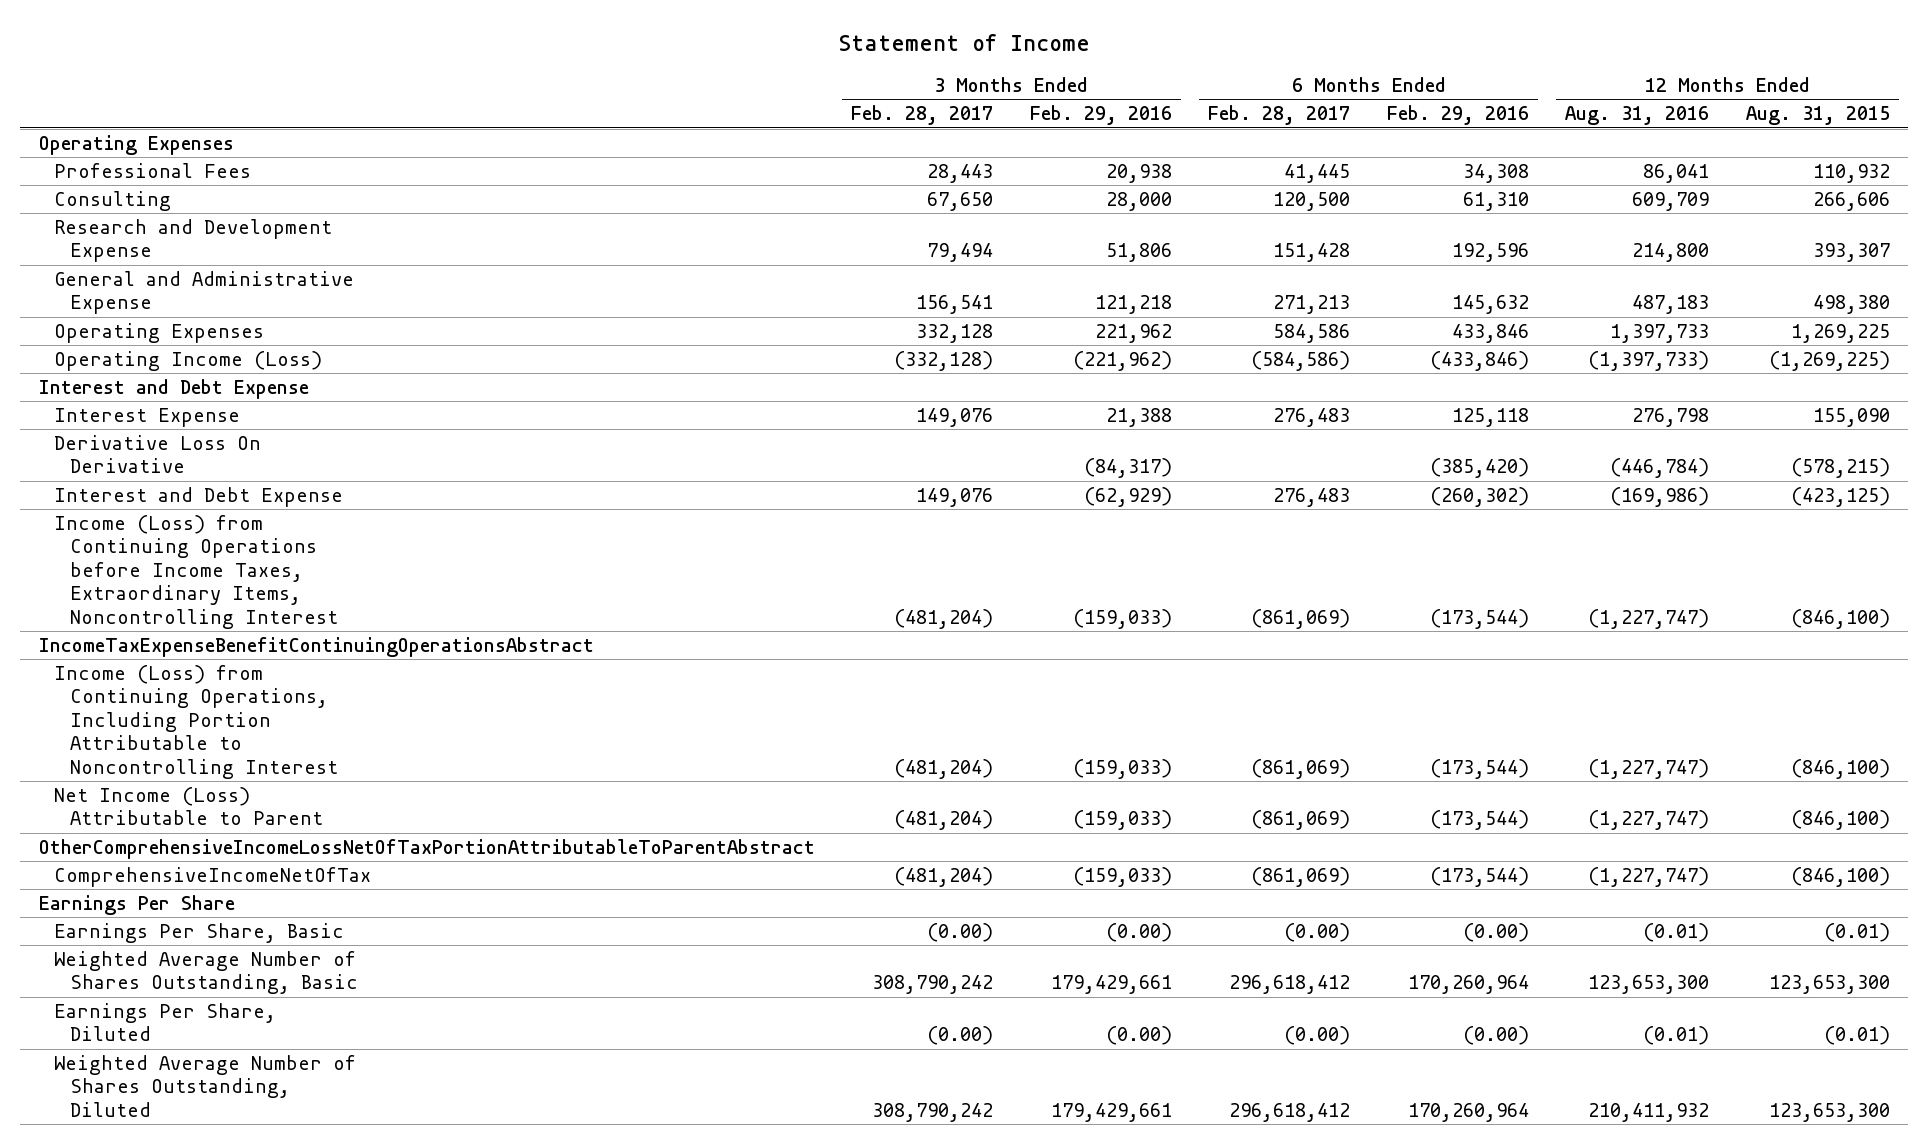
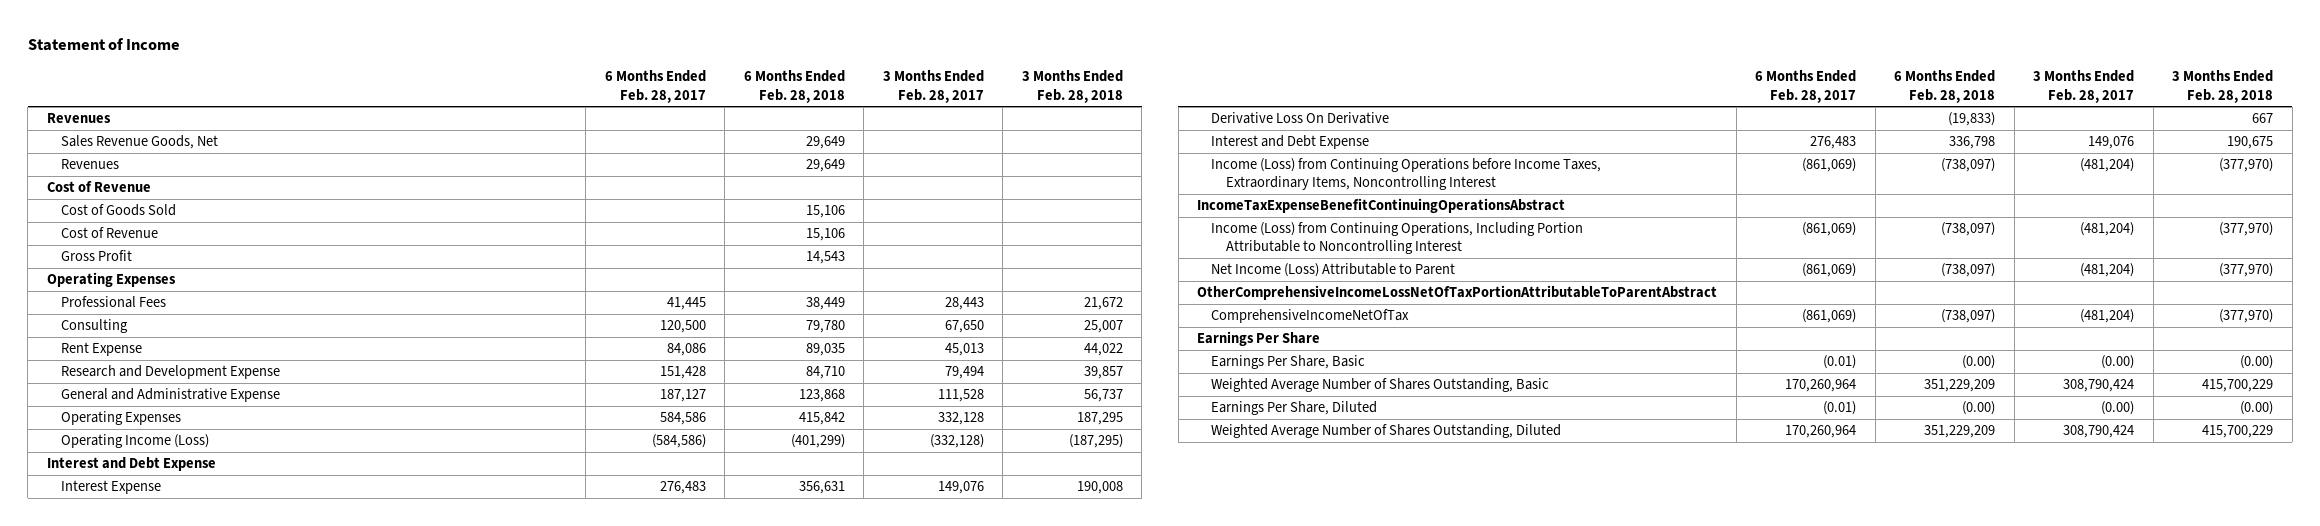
- | 3 Months Ended Feb. 28, 2017 | 3 Months Ended Feb. 29, 2016 | 6 Months Ended Feb. 28, 2017 | 6 Months Ended Feb. 29, 2016 | 12 Months Ended Aug. 31, 2016 | 12 Months Ended Aug. 31, 2015
+ | 6 Months Ended Feb. 28, 2017 | 6 Months Ended Feb. 28, 2018 | 3 Months Ended Feb. 28, 2017 | 3 Months Ended Feb. 28, 2018
+ Revenues
+ Sales Revenue Goods, Net | | 29,649 | |
+ Revenues | | 29,649 | |
+ Cost of Revenue
+ Cost of Goods Sold | | 15,106 | |
+ Cost of Revenue | | 15,106 | |
+ Gross Profit | | 14,543 | |
+ Rent Expense | 84,086 | 89,035 | 45,013 | 44,022
- General and Administrative Expense | 156,541 | 121,218 | 271,213 | 145,632 | 487,183 | 498,380
+ General and Administrative Expense | 187,127 | 123,868 | 111,528 | 56,737
- Earnings Per Share, Basic | (0.00) | (0.00) | (0.00) | (0.00) | (0.01) | (0.01)
- Weighted Average Number of Shares Outstanding, Basic | 308,790,242 | 179,429,661 | 296,618,412 | 170,260,964 | 123,653,300 | 123,653,300
- Earnings Per Share, Diluted | (0.00) | (0.00) | (0.00) | (0.00) | (0.01) | (0.01)
- Weighted Average Number of Shares Outstanding, Diluted | 308,790,242 | 179,429,661 | 296,618,412 | 170,260,964 | 210,411,932 | 123,653,300
+ Earnings Per Share, Basic | (0.01) | (0.00) | (0.00) | (0.00)
+ Weighted Average Number of Shares Outstanding, Basic | 170,260,964 | 351,229,209 | 308,790,424 | 415,700,229
+ Earnings Per Share, Diluted | (0.01) | (0.00) | (0.00) | (0.00)
+ Weighted Average Number of Shares Outstanding, Diluted | 170,260,964 | 351,229,209 | 308,790,424 | 415,700,229

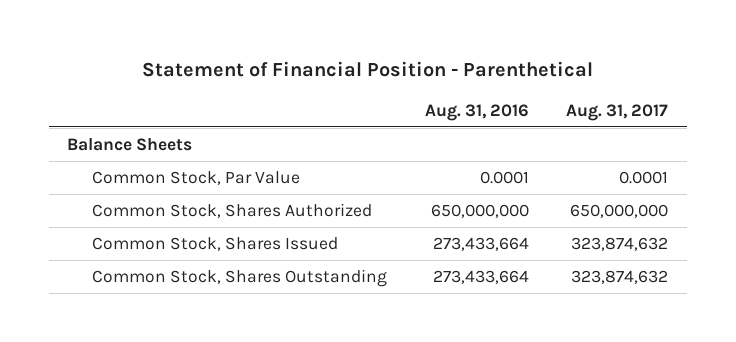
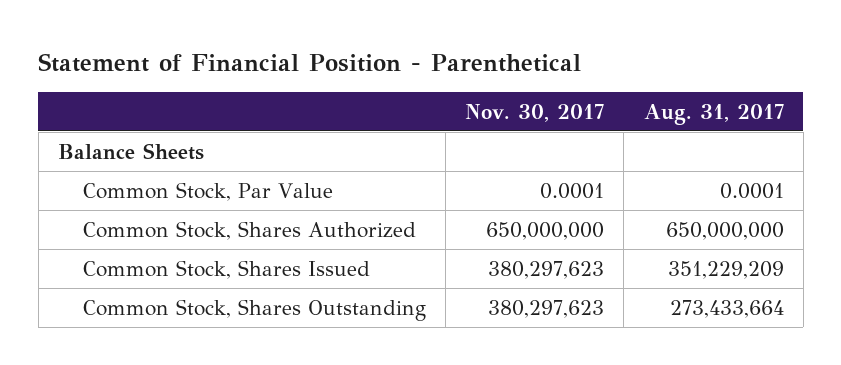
- | Aug. 31, 2016 | Aug. 31, 2017
+ | Nov. 30, 2017 | Aug. 31, 2017
- Common Stock, Shares Issued | 273,433,664 | 323,874,632
- Common Stock, Shares Outstanding | 273,433,664 | 323,874,632
+ Common Stock, Shares Issued | 380,297,623 | 351,229,209
+ Common Stock, Shares Outstanding | 380,297,623 | 273,433,664

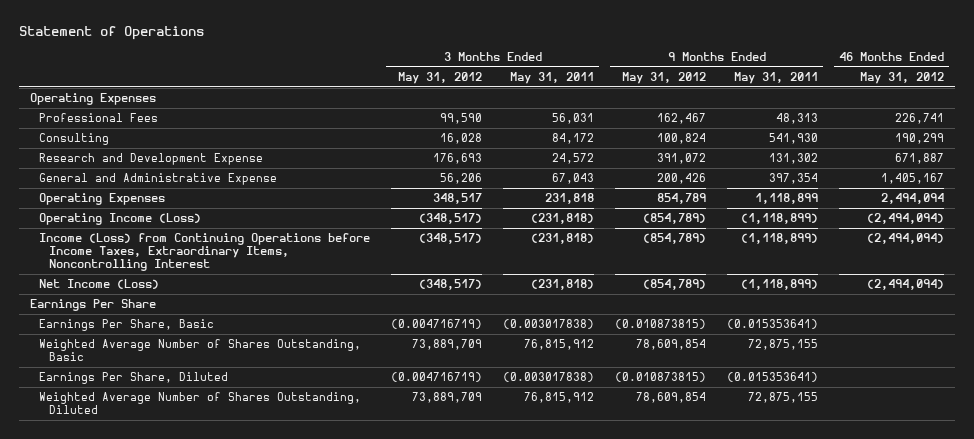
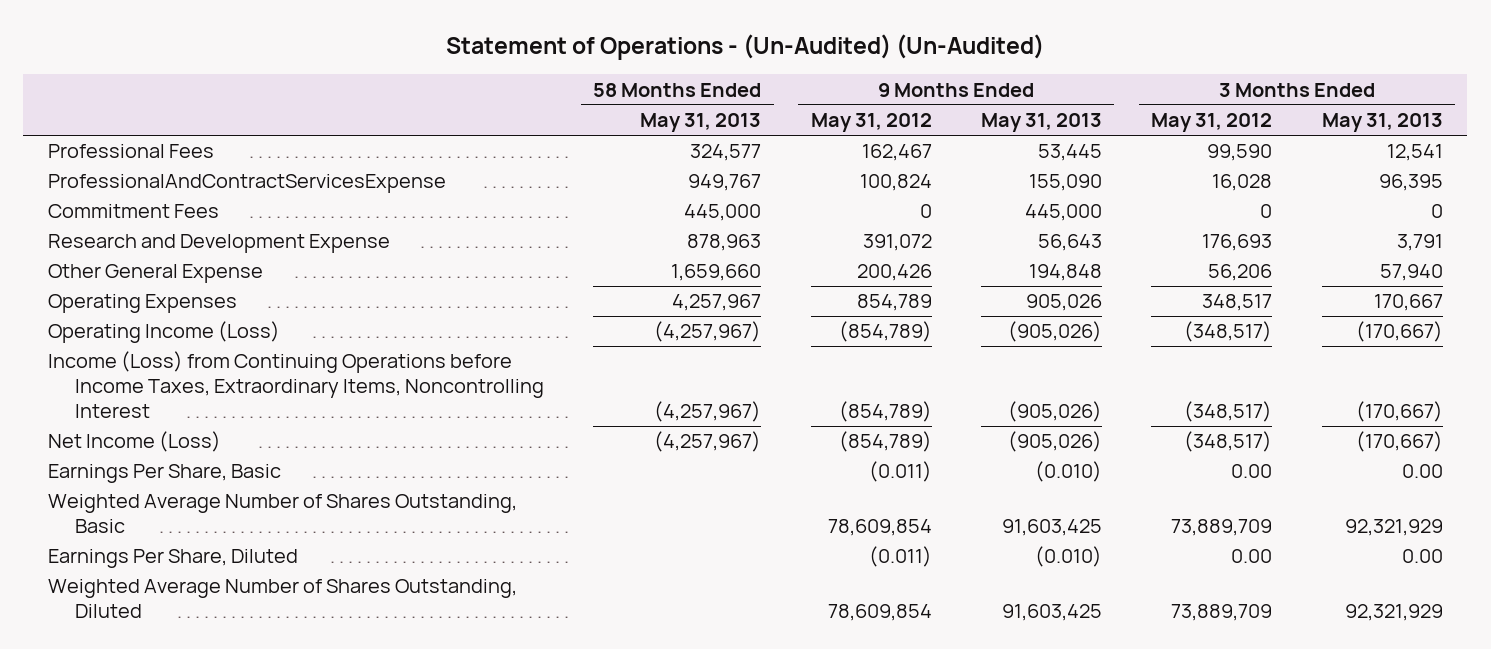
- Statement of Operations
+ Statement of Operations - (Un-Audited) (Un-Audited)
- | 3 Months Ended May 31, 2012 | 3 Months Ended May 31, 2011 | 9 Months Ended May 31, 2012 | 9 Months Ended May 31, 2011 | 46 Months Ended May 31, 2012
+ | 58 Months Ended May 31, 2013 | 9 Months Ended May 31, 2012 | 9 Months Ended May 31, 2013 | 3 Months Ended May 31, 2012 | 3 Months Ended May 31, 2013
- Operating Expenses
- Consulting | 16,028 | 84,172 | 100,824 | 541,930 | 190,299
+ ProfessionalAndContractServicesExpense | 949,767 | 100,824 | 155,090 | 16,028 | 96,395
+ Commitment Fees | 445,000 | 0 | 445,000 | 0 | 0
- General and Administrative Expense | 56,206 | 67,043 | 200,426 | 397,354 | 1,405,167
+ Other General Expense | 1,659,660 | 200,426 | 194,848 | 56,206 | 57,940
- Earnings Per Share
- Earnings Per Share, Basic | (0.004716719) | (0.003017838) | (0.010873815) | (0.015353641) |
+ Earnings Per Share, Basic | | (0.011) | (0.010) | 0.00 | 0.00
- Earnings Per Share, Diluted | (0.004716719) | (0.003017838) | (0.010873815) | (0.015353641) |
+ Earnings Per Share, Diluted | | (0.011) | (0.010) | 0.00 | 0.00

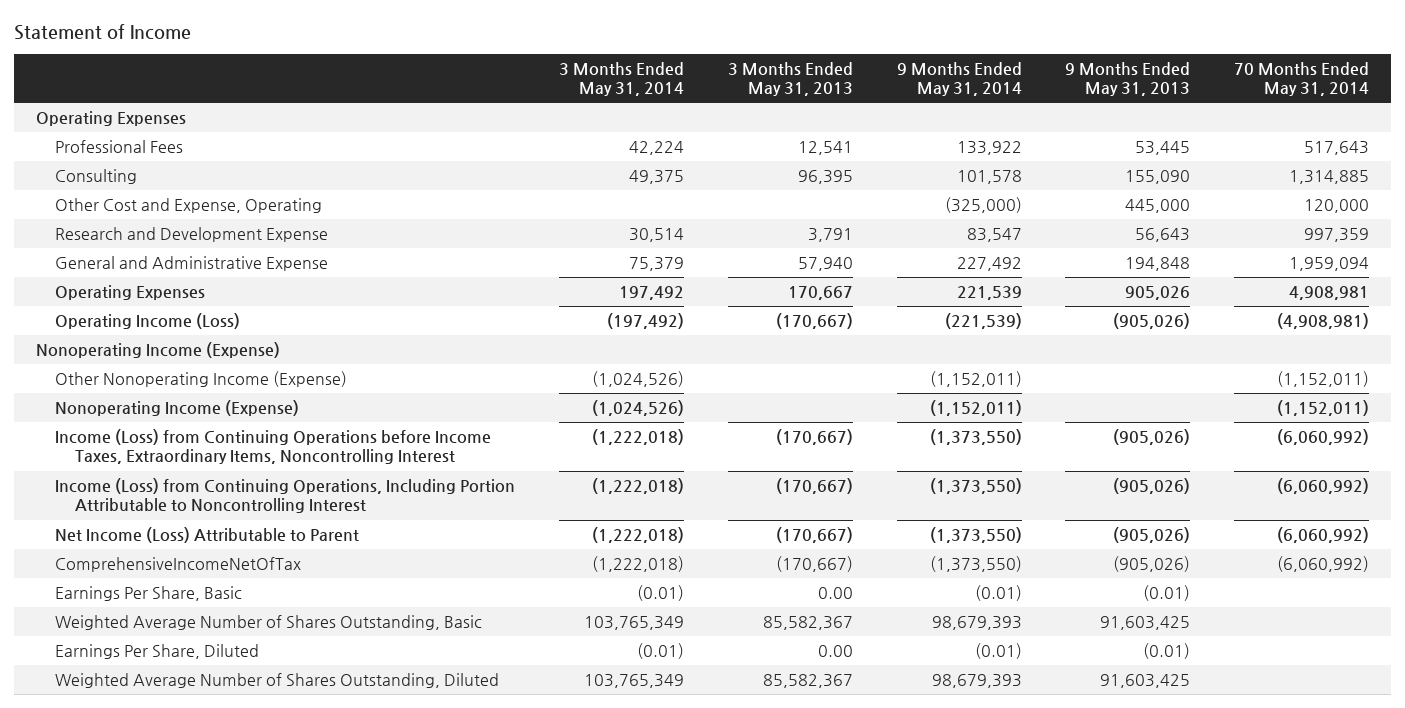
- Statement of Operations - (Un-Audited) (Un-Audited)
+ Statement of Income
- | 58 Months Ended May 31, 2013 | 9 Months Ended May 31, 2012 | 9 Months Ended May 31, 2013 | 3 Months Ended May 31, 2012 | 3 Months Ended May 31, 2013
+ | 3 Months Ended May 31, 2014 | 3 Months Ended May 31, 2013 | 9 Months Ended May 31, 2014 | 9 Months Ended May 31, 2013 | 70 Months Ended May 31, 2014
+ Operating Expenses
- ProfessionalAndContractServicesExpense | 949,767 | 100,824 | 155,090 | 16,028 | 96,395
- Commitment Fees | 445,000 | 0 | 445,000 | 0 | 0
+ Consulting | 49,375 | 96,395 | 101,578 | 155,090 | 1,314,885
+ Other Cost and Expense, Operating | | | (325,000) | 445,000 | 120,000
- Other General Expense | 1,659,660 | 200,426 | 194,848 | 56,206 | 57,940
+ General and Administrative Expense | 75,379 | 57,940 | 227,492 | 194,848 | 1,959,094
+ Nonoperating Income (Expense)
+ Other Nonoperating Income (Expense) | (1,024,526) | | (1,152,011) | | (1,152,011)
+ Nonoperating Income (Expense) | (1,024,526) | | (1,152,011) | | (1,152,011)
- Net Income (Loss) | (4,257,967) | (854,789) | (905,026) | (348,517) | (170,667)
- Earnings Per Share, Basic | | (0.011) | (0.010) | 0.00 | 0.00
- Weighted Average Number of Shares Outstanding, Basic | | 78,609,854 | 91,603,425 | 73,889,709 | 92,321,929
- Earnings Per Share, Diluted | | (0.011) | (0.010) | 0.00 | 0.00
- Weighted Average Number of Shares Outstanding, Diluted | | 78,609,854 | 91,603,425 | 73,889,709 | 92,321,929
+ Income (Loss) from Continuing Operations, Including Portion Attributable to Noncontrolling Interest | (1,222,018) | (170,667) | (1,373,550) | (905,026) | (6,060,992)
+ Net Income (Loss) Attributable to Parent | (1,222,018) | (170,667) | (1,373,550) | (905,026) | (6,060,992)
+ ComprehensiveIncomeNetOfTax | (1,222,018) | (170,667) | (1,373,550) | (905,026) | (6,060,992)
+ Earnings Per Share, Basic | (0.01) | 0.00 | (0.01) | (0.01) |
+ Weighted Average Number of Shares Outstanding, Basic | 103,765,349 | 85,582,367 | 98,679,393 | 91,603,425 |
+ Earnings Per Share, Diluted | (0.01) | 0.00 | (0.01) | (0.01) |
+ Weighted Average Number of Shares Outstanding, Diluted | 103,765,349 | 85,582,367 | 98,679,393 | 91,603,425 |

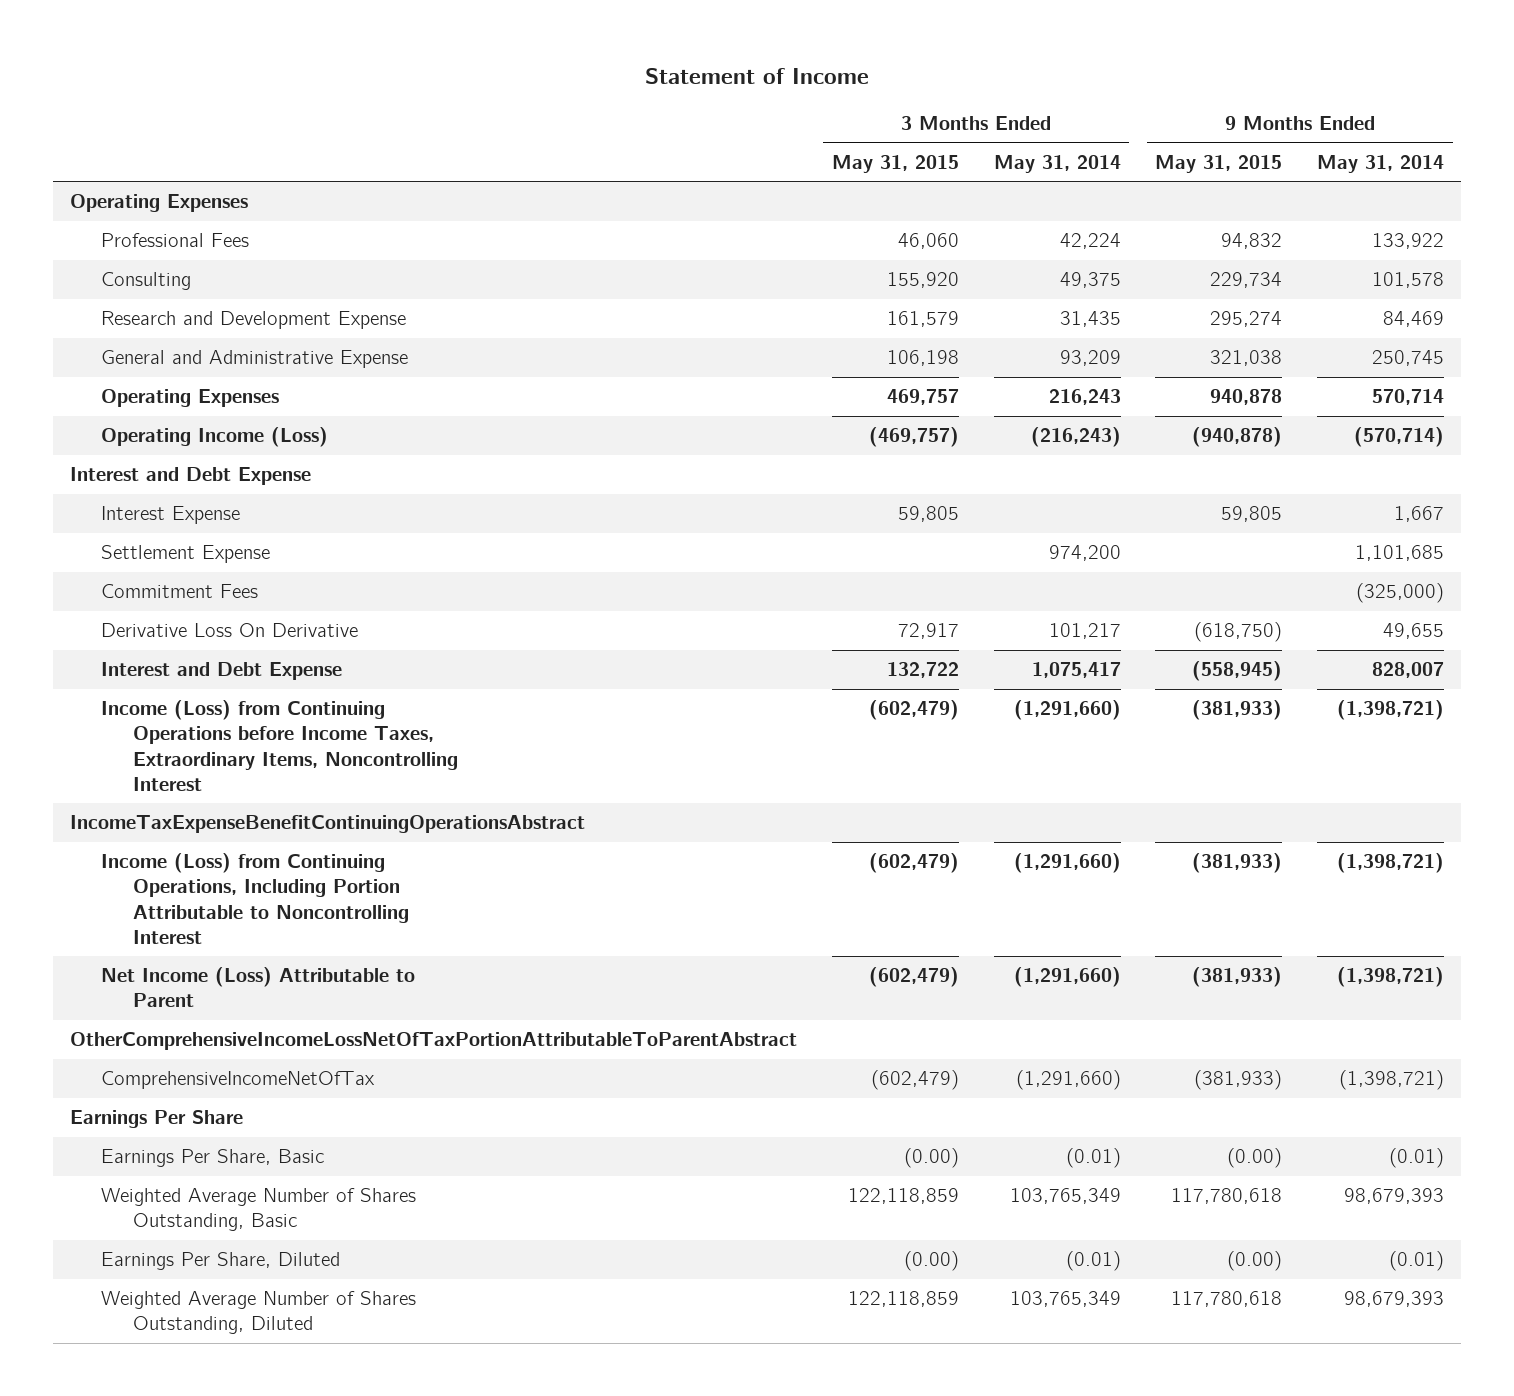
- | 3 Months Ended May 31, 2014 | 3 Months Ended May 31, 2013 | 9 Months Ended May 31, 2014 | 9 Months Ended May 31, 2013 | 70 Months Ended May 31, 2014
+ | 3 Months Ended May 31, 2015 | 3 Months Ended May 31, 2014 | 9 Months Ended May 31, 2015 | 9 Months Ended May 31, 2014
- Other Cost and Expense, Operating | | | (325,000) | 445,000 | 120,000
- Research and Development Expense | 30,514 | 3,791 | 83,547 | 56,643 | 997,359
- General and Administrative Expense | 75,379 | 57,940 | 227,492 | 194,848 | 1,959,094
- Operating Expenses | 197,492 | 170,667 | 221,539 | 905,026 | 4,908,981
- Operating Income (Loss) | (197,492) | (170,667) | (221,539) | (905,026) | (4,908,981)
- Nonoperating Income (Expense)
- Other Nonoperating Income (Expense) | (1,024,526) | | (1,152,011) | | (1,152,011)
- Nonoperating Income (Expense) | (1,024,526) | | (1,152,011) | | (1,152,011)
- Income (Loss) from Continuing Operations before Income Taxes, Extraordinary Items, Noncontrolling Interest | (1,222,018) | (170,667) | (1,373,550) | (905,026) | (6,060,992)
- Income (Loss) from Continuing Operations, Including Portion Attributable to Noncontrolling Interest | (1,222,018) | (170,667) | (1,373,550) | (905,026) | (6,060,992)
- Net Income (Loss) Attributable to Parent | (1,222,018) | (170,667) | (1,373,550) | (905,026) | (6,060,992)
- ComprehensiveIncomeNetOfTax | (1,222,018) | (170,667) | (1,373,550) | (905,026) | (6,060,992)
+ Research and Development Expense | 161,579 | 31,435 | 295,274 | 84,469
+ General and Administrative Expense | 106,198 | 93,209 | 321,038 | 250,745
+ Operating Expenses | 469,757 | 216,243 | 940,878 | 570,714
+ Operating Income (Loss) | (469,757) | (216,243) | (940,878) | (570,714)
+ Interest and Debt Expense
+ Interest Expense | 59,805 | | 59,805 | 1,667
+ Settlement Expense | | 974,200 | | 1,101,685
+ Commitment Fees | | | | (325,000)
+ Derivative Loss On Derivative | 72,917 | 101,217 | (618,750) | 49,655
+ Interest and Debt Expense | 132,722 | 1,075,417 | (558,945) | 828,007
+ Income (Loss) from Continuing Operations before Income Taxes, Extraordinary Items, Noncontrolling Interest | (602,479) | (1,291,660) | (381,933) | (1,398,721)
+ IncomeTaxExpenseBenefitContinuingOperationsAbstract
+ Income (Loss) from Continuing Operations, Including Portion Attributable to Noncontrolling Interest | (602,479) | (1,291,660) | (381,933) | (1,398,721)
+ Net Income (Loss) Attributable to Parent | (602,479) | (1,291,660) | (381,933) | (1,398,721)
+ OtherComprehensiveIncomeLossNetOfTaxPortionAttributableToParentAbstract
+ ComprehensiveIncomeNetOfTax | (602,479) | (1,291,660) | (381,933) | (1,398,721)
+ Earnings Per Share

